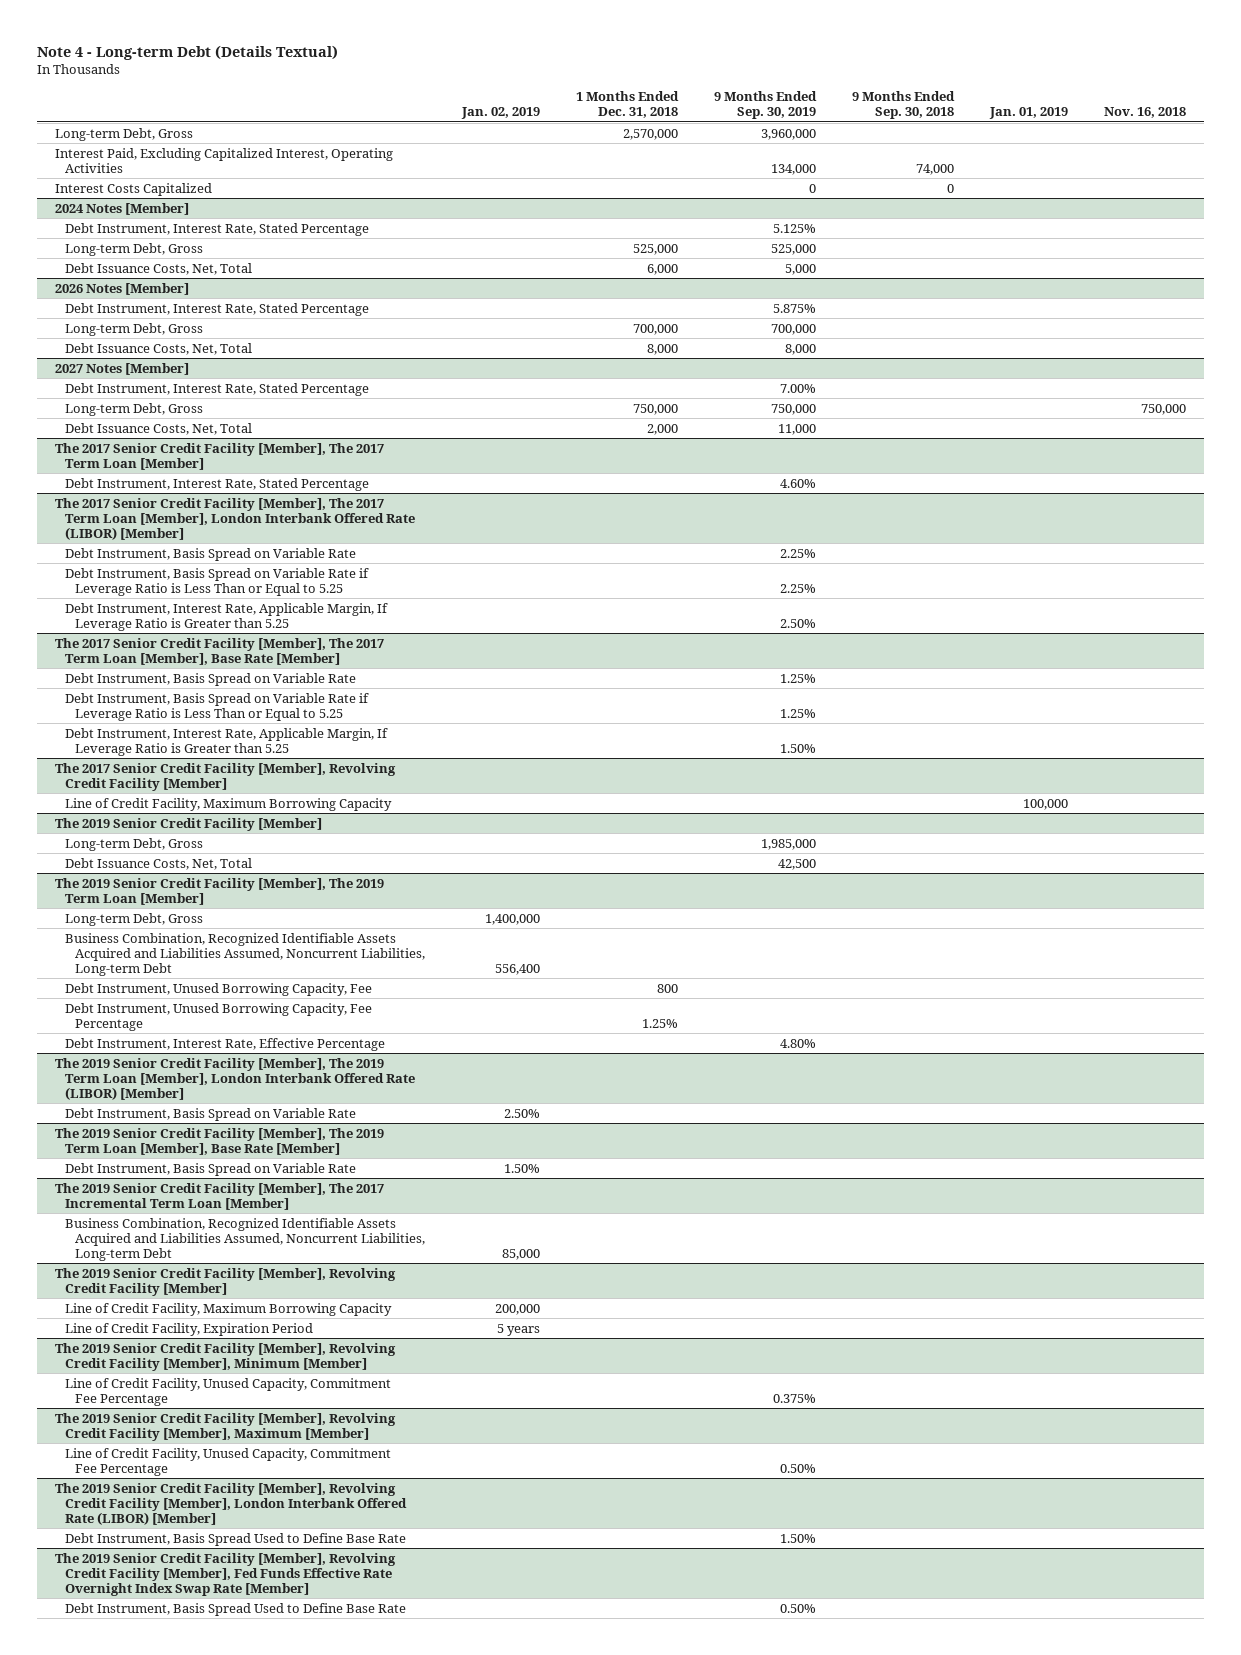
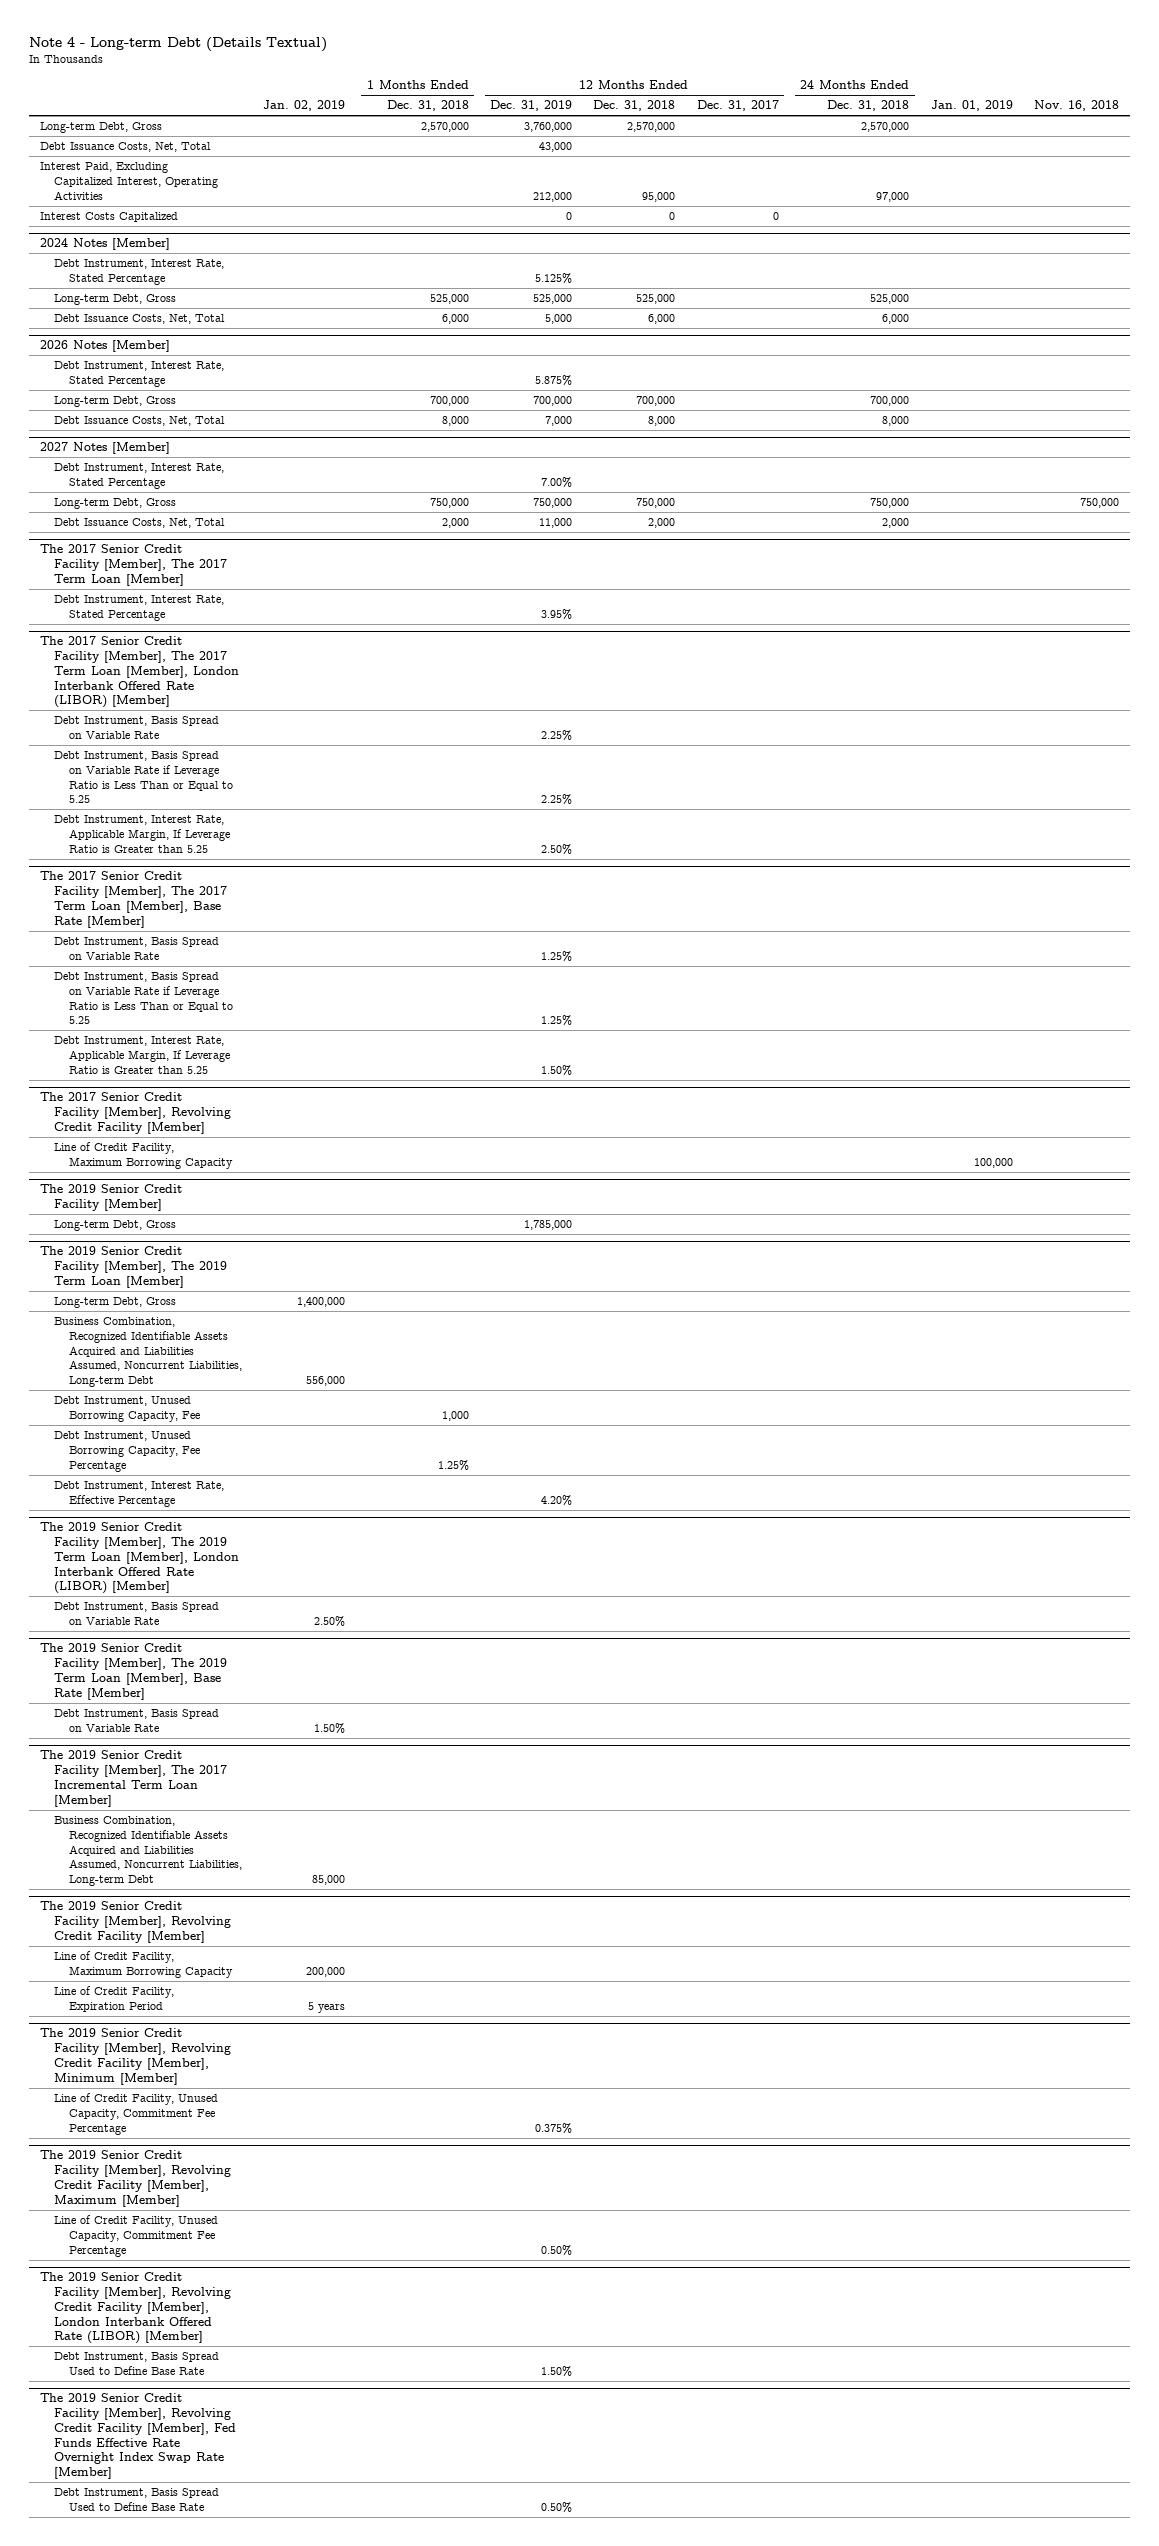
- | Jan. 02, 2019 | 1 Months Ended Dec. 31, 2018 | 9 Months Ended Sep. 30, 2019 | 9 Months Ended Sep. 30, 2018 | Jan. 01, 2019 | Nov. 16, 2018
+ | Jan. 02, 2019 | 1 Months Ended Dec. 31, 2018 | 12 Months Ended Dec. 31, 2019 | 12 Months Ended Dec. 31, 2018 | 12 Months Ended Dec. 31, 2017 | 24 Months Ended Dec. 31, 2018 | Jan. 01, 2019 | Nov. 16, 2018
+ Debt Issuance Costs, Net, Total | | | 43,000 | | | | |
@ The 2019 Senior Credit Facility [Member]
- Debt Issuance Costs, Net, Total | | | 42,500 | | |
@ The 2019 Senior Credit Facility [Member], The 2019 Term Loan [Member]
- Business Combination, Recognized Identifiable Assets Acquired and Liabilities Assumed, Noncurrent Liabilities, Long-term Debt | 556,400 | | | | |
- Debt Instrument, Unused Borrowing Capacity, Fee | | 800 | | | |
+ Business Combination, Recognized Identifiable Assets Acquired and Liabilities Assumed, Noncurrent Liabilities, Long-term Debt | 556,000 | | | | | | |
+ Debt Instrument, Unused Borrowing Capacity, Fee | | 1,000 | | | | | |

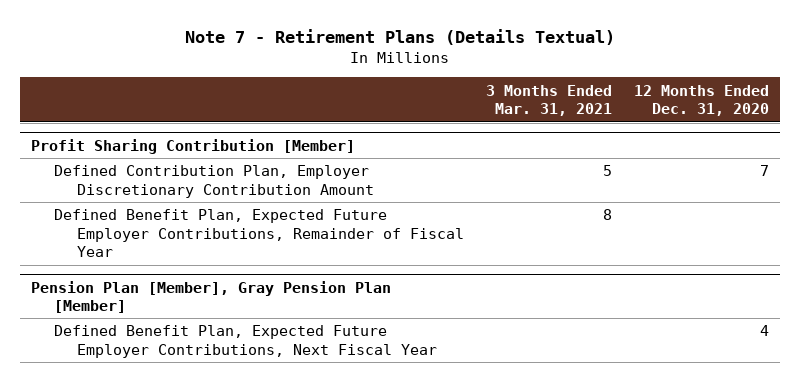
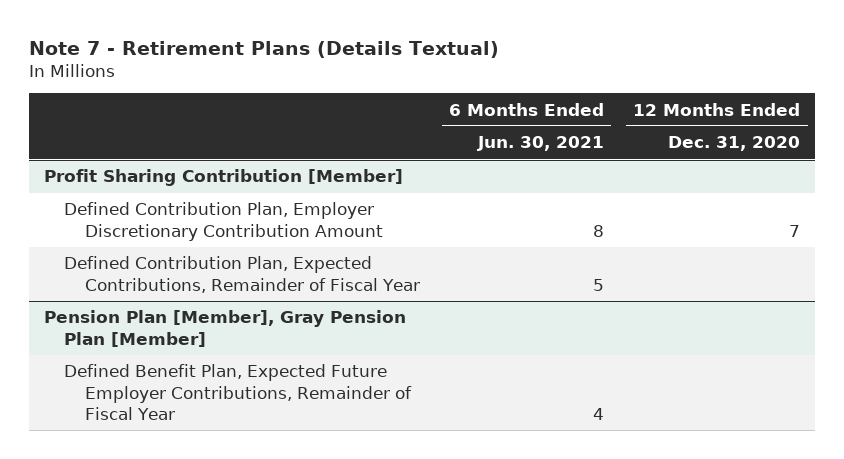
- | 3 Months Ended Mar. 31, 2021 | 12 Months Ended Dec. 31, 2020
+ | 6 Months Ended Jun. 30, 2021 | 12 Months Ended Dec. 31, 2020
@ Profit Sharing Contribution [Member]
- Defined Benefit Plan, Expected Future Employer Contributions, Remainder of Fiscal Year | 8 |
+ Defined Contribution Plan, Expected Contributions, Remainder of Fiscal Year | 5 |
@ Pension Plan [Member], Gray Pension Plan [Member]
- Defined Benefit Plan, Expected Future Employer Contributions, Next Fiscal Year | | 4
+ Defined Benefit Plan, Expected Future Employer Contributions, Remainder of Fiscal Year | 4 |

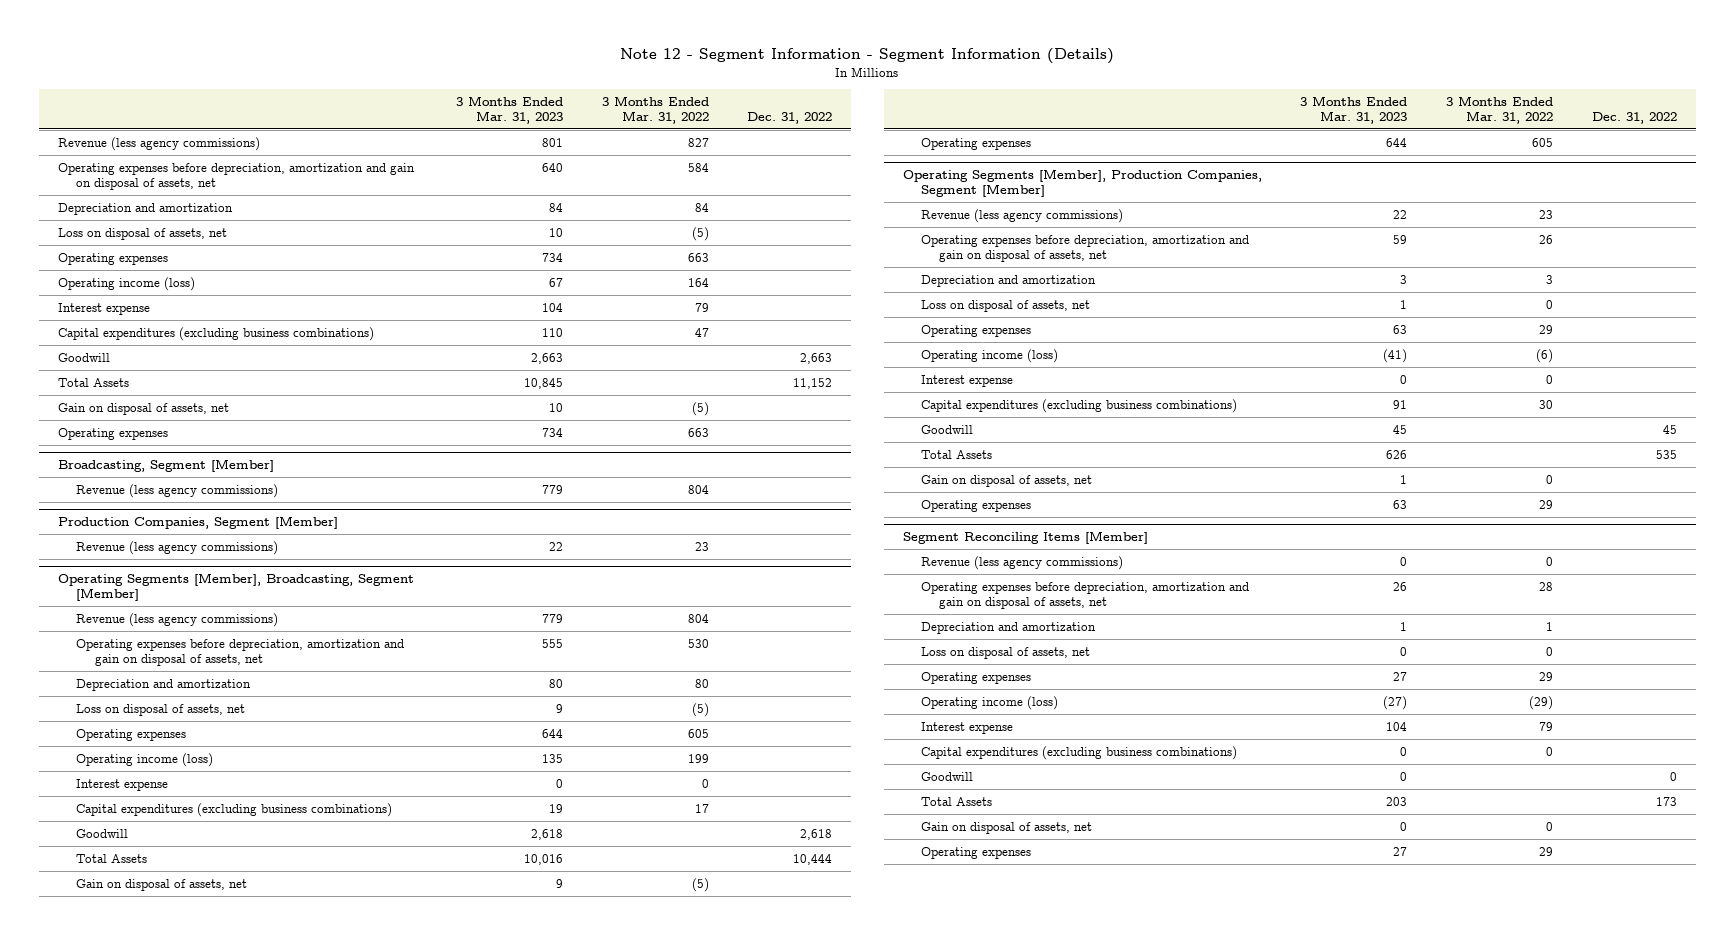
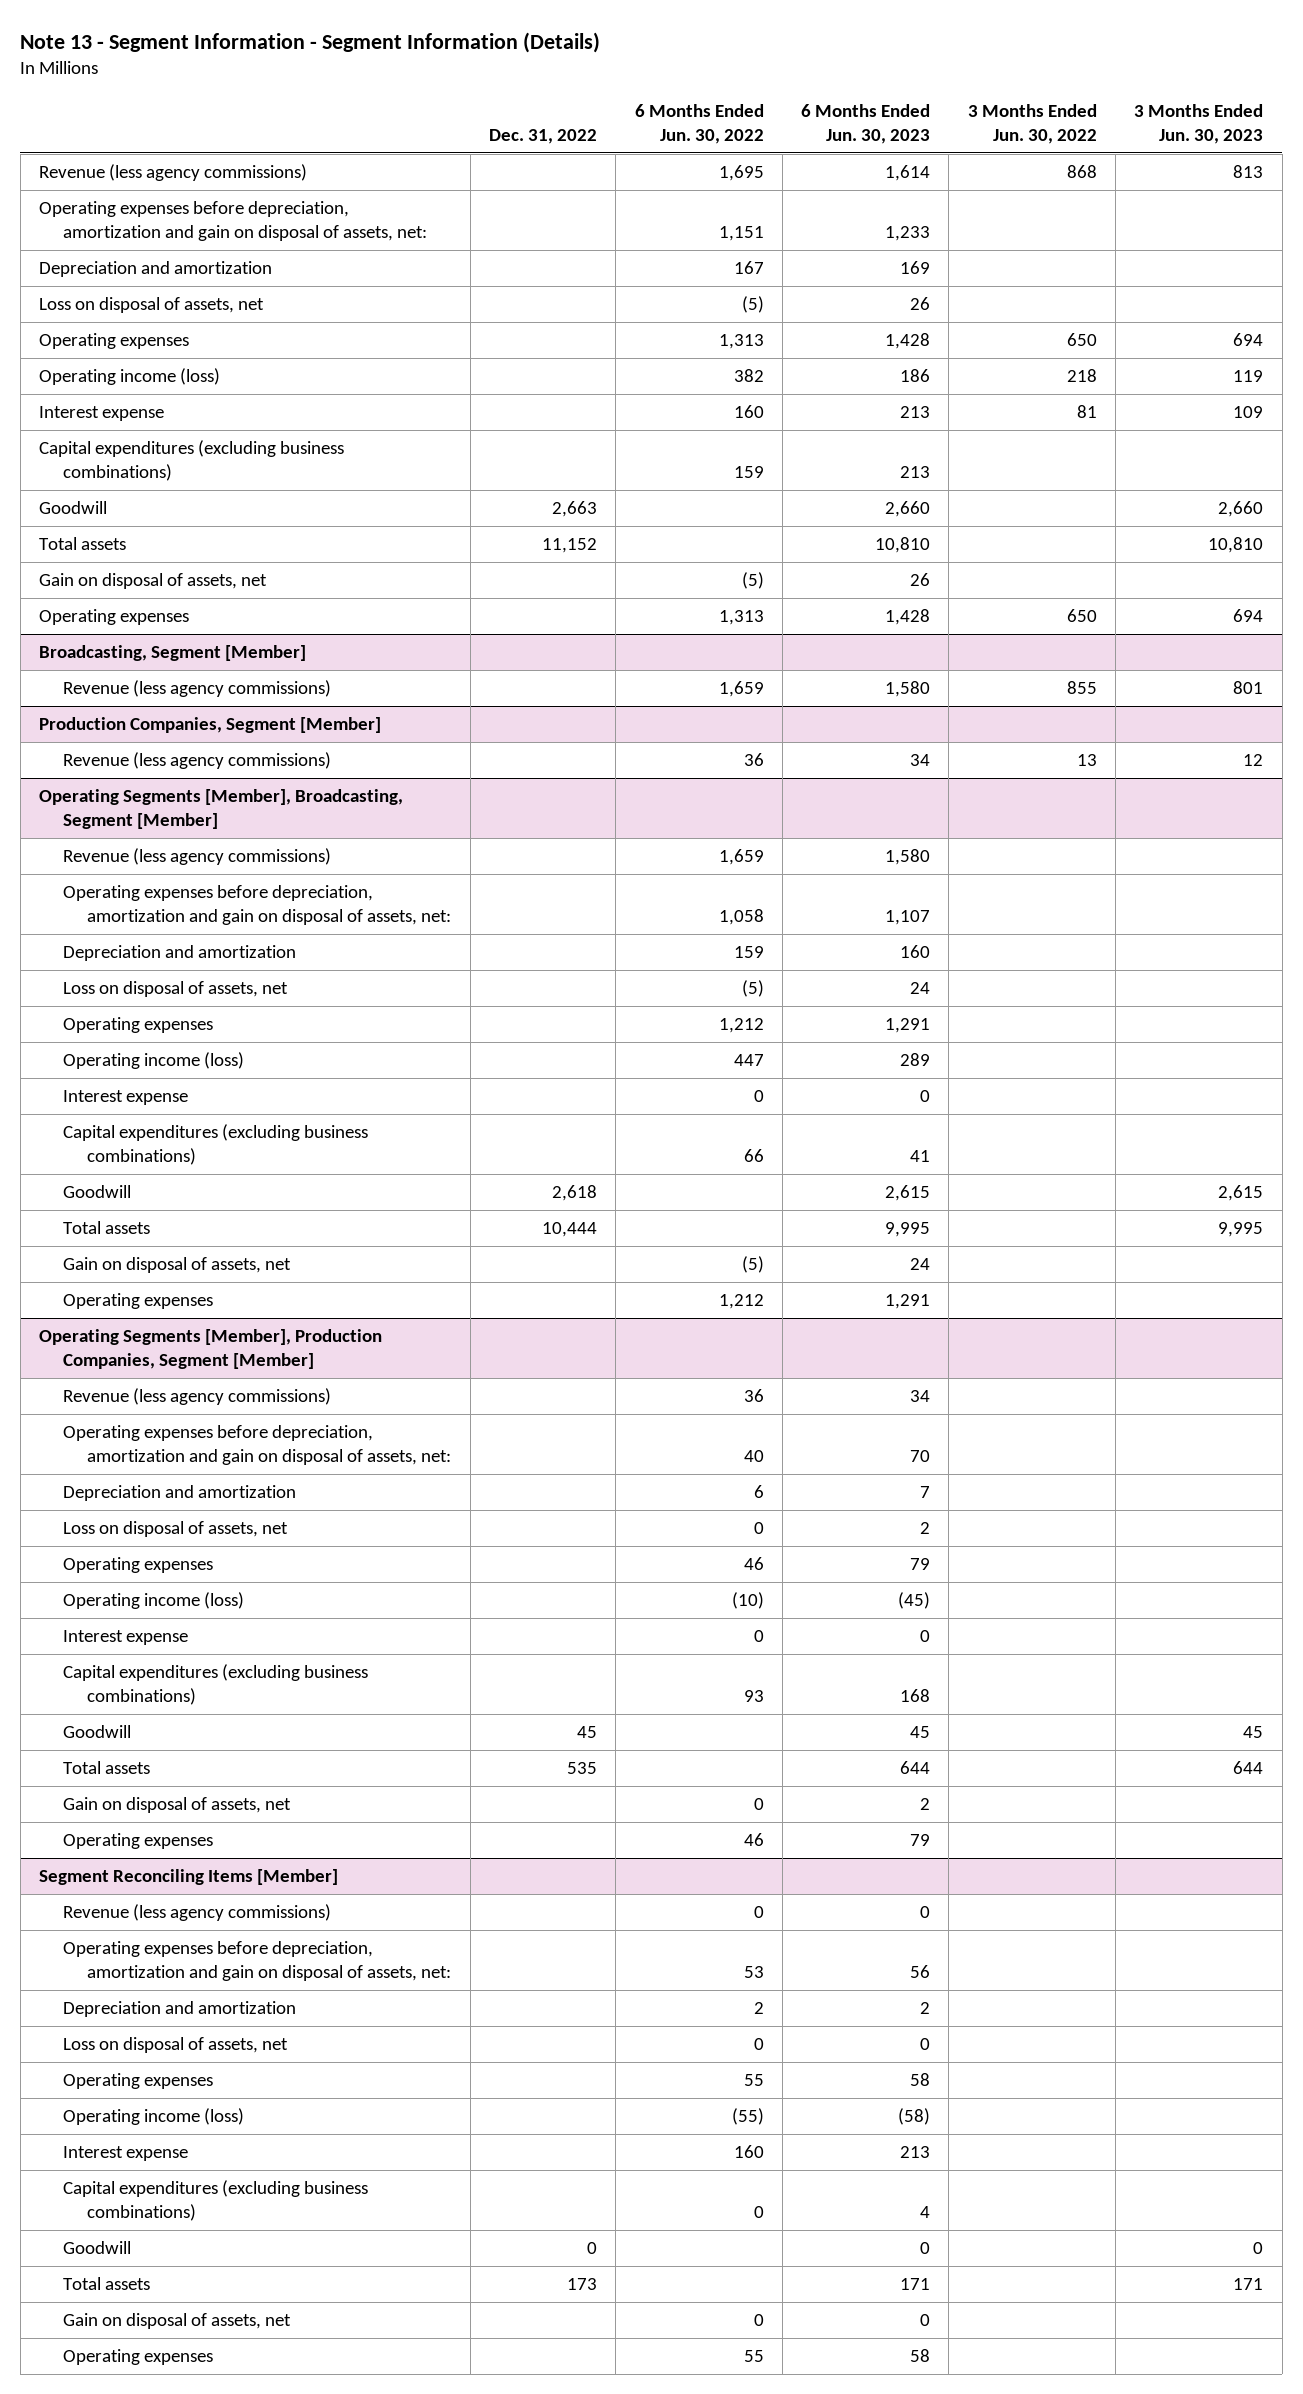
- Note 12 - Segment Information - Segment Information (Details)
+ Note 13 - Segment Information - Segment Information (Details)
- | 3 Months Ended Mar. 31, 2023 | 3 Months Ended Mar. 31, 2022 | Dec. 31, 2022
+ | Dec. 31, 2022 | 6 Months Ended Jun. 30, 2022 | 6 Months Ended Jun. 30, 2023 | 3 Months Ended Jun. 30, 2022 | 3 Months Ended Jun. 30, 2023
- Operating expenses before depreciation, amortization and gain on disposal of assets, net | 640 | 584 |
+ Operating expenses before depreciation, amortization and gain on disposal of assets, net: | | 1,151 | 1,233 | |
- Total Assets | 10,845 | | 11,152
+ Total assets | 11,152 | | 10,810 | | 10,810
@ Operating Segments [Member], Broadcasting, Segment [Member]
- Operating expenses before depreciation, amortization and gain on disposal of assets, net | 555 | 530 |
+ Operating expenses before depreciation, amortization and gain on disposal of assets, net: | | 1,058 | 1,107 | |
- Total Assets | 10,016 | | 10,444
+ Total assets | 10,444 | | 9,995 | | 9,995
@ Operating Segments [Member], Production Companies, Segment [Member]
- Operating expenses before depreciation, amortization and gain on disposal of assets, net | 59 | 26 |
+ Operating expenses before depreciation, amortization and gain on disposal of assets, net: | | 40 | 70 | |
- Total Assets | 626 | | 535
+ Total assets | 535 | | 644 | | 644
@ Segment Reconciling Items [Member]
- Operating expenses before depreciation, amortization and gain on disposal of assets, net | 26 | 28 |
+ Operating expenses before depreciation, amortization and gain on disposal of assets, net: | | 53 | 56 | |
- Total Assets | 203 | | 173
+ Total assets | 173 | | 171 | | 171

